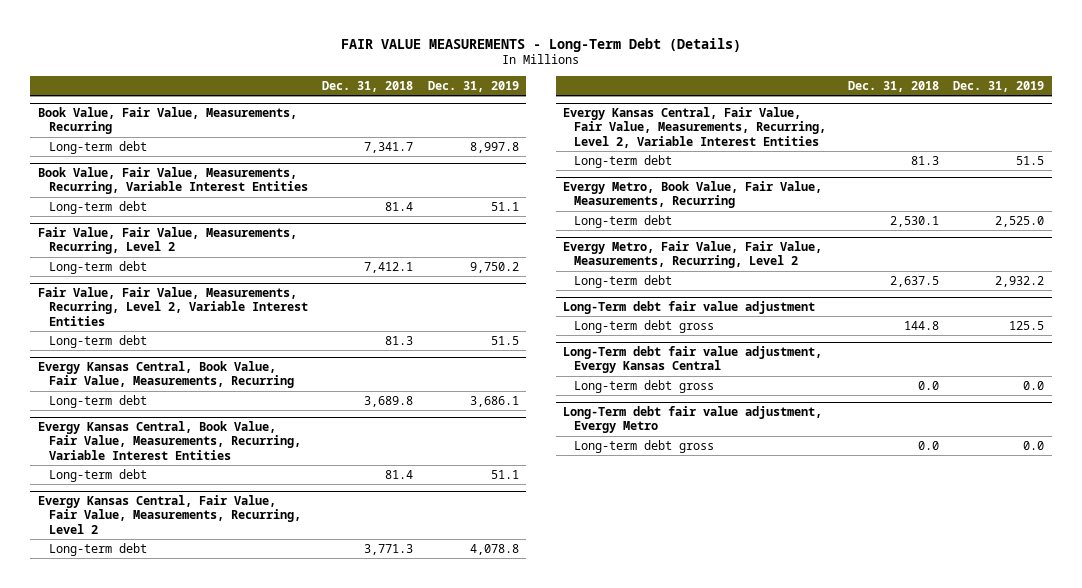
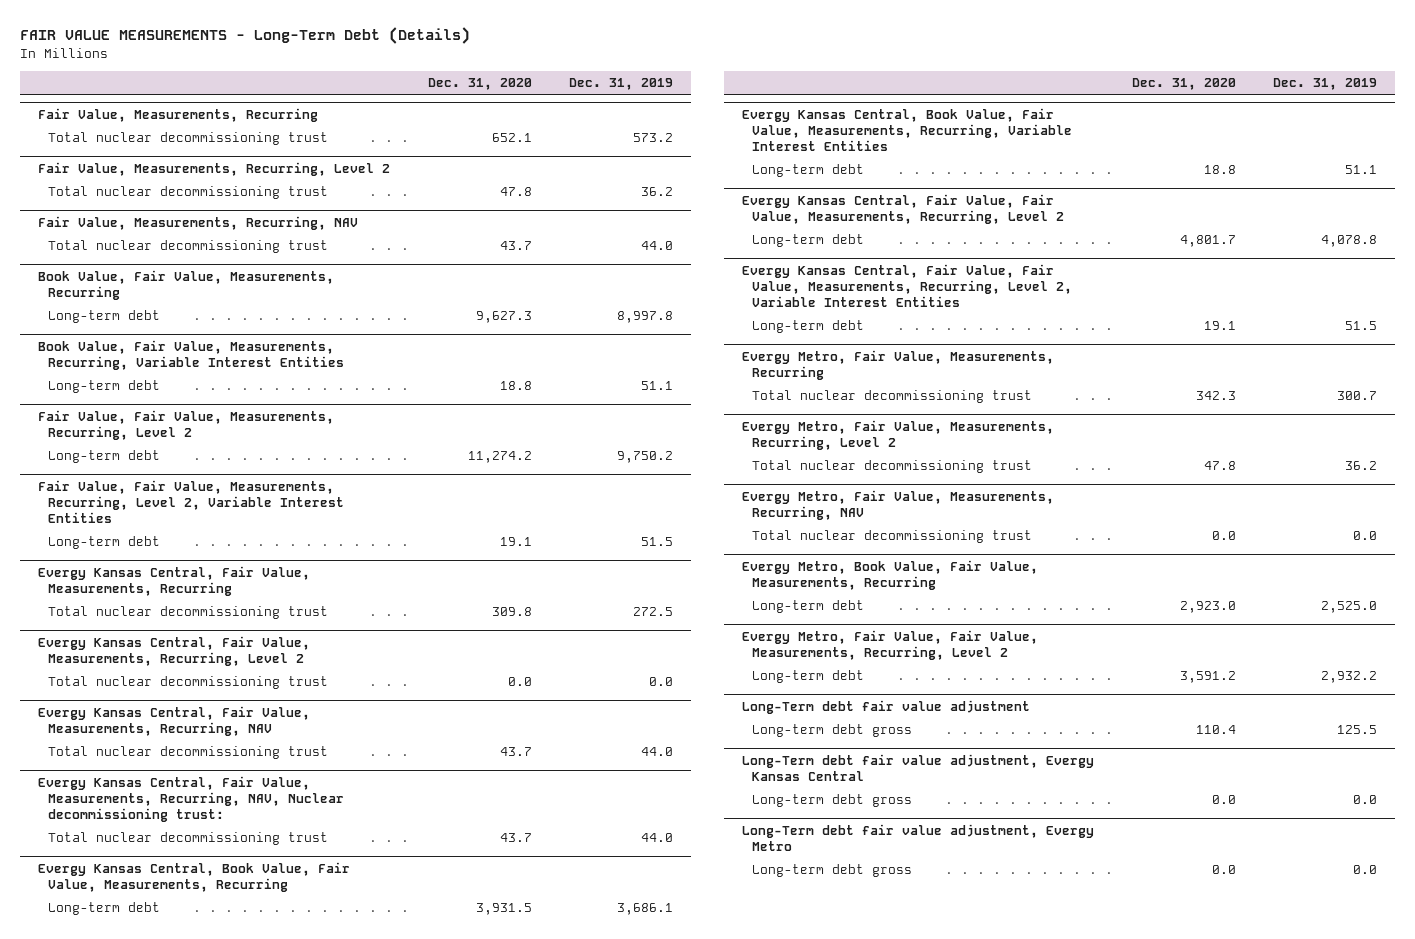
- | Dec. 31, 2018 | Dec. 31, 2019
+ | Dec. 31, 2020 | Dec. 31, 2019
+ Fair Value, Measurements, Recurring
+ Total nuclear decommissioning trust | 652.1 | 573.2
+ Fair Value, Measurements, Recurring, Level 2
+ Total nuclear decommissioning trust | 47.8 | 36.2
+ Fair Value, Measurements, Recurring, NAV
+ Total nuclear decommissioning trust | 43.7 | 44.0
+ Evergy Kansas Central, Fair Value, Measurements, Recurring
+ Total nuclear decommissioning trust | 309.8 | 272.5
+ Evergy Kansas Central, Fair Value, Measurements, Recurring, Level 2
+ Total nuclear decommissioning trust | 0.0 | 0.0
+ Evergy Kansas Central, Fair Value, Measurements, Recurring, NAV
+ Total nuclear decommissioning trust | 43.7 | 44.0
+ Evergy Kansas Central, Fair Value, Measurements, Recurring, NAV, Nuclear decommissioning trust:
+ Total nuclear decommissioning trust | 43.7 | 44.0
+ Evergy Metro, Fair Value, Measurements, Recurring
+ Total nuclear decommissioning trust | 342.3 | 300.7
+ Evergy Metro, Fair Value, Measurements, Recurring, Level 2
+ Total nuclear decommissioning trust | 47.8 | 36.2
+ Evergy Metro, Fair Value, Measurements, Recurring, NAV
+ Total nuclear decommissioning trust | 0.0 | 0.0

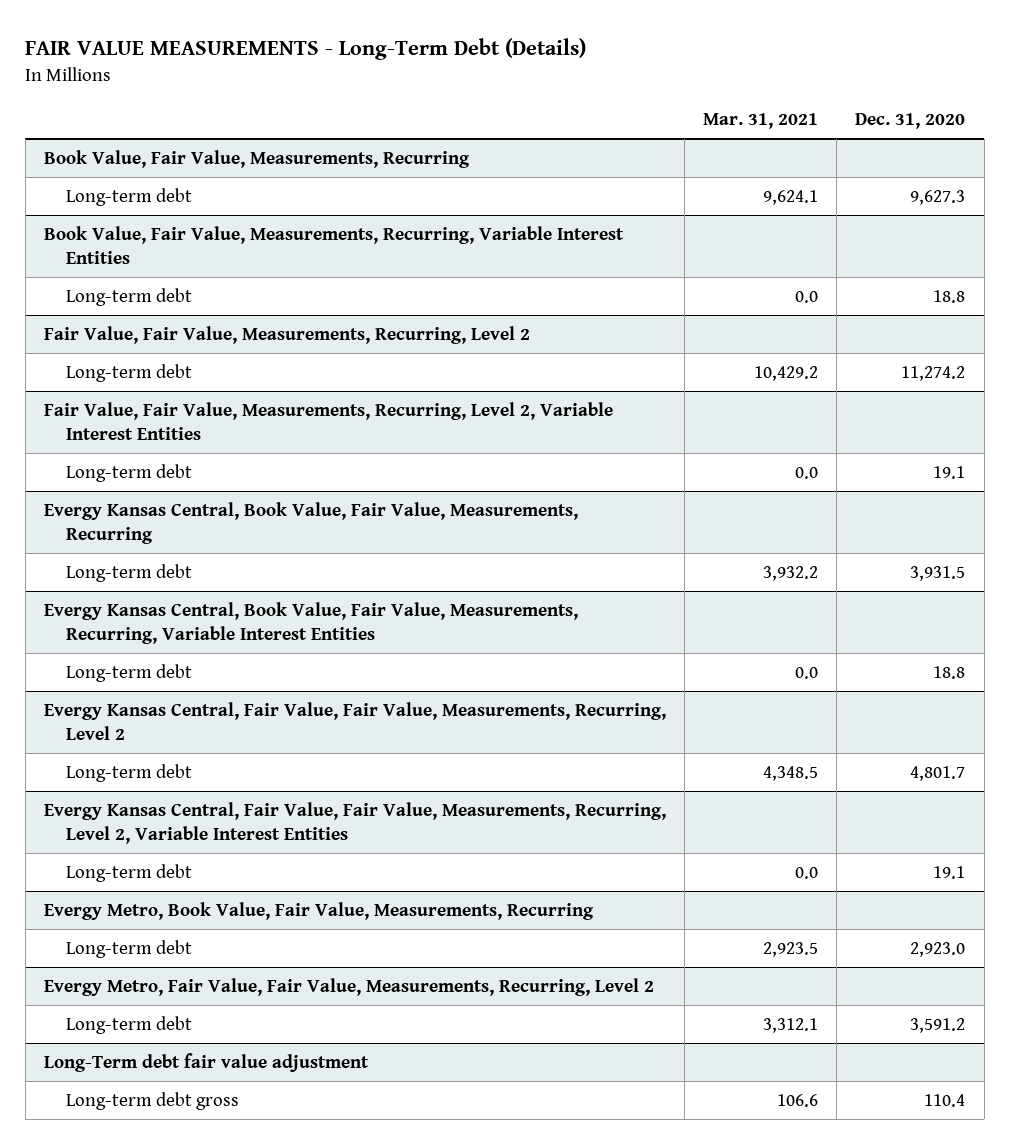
- | Dec. 31, 2020 | Dec. 31, 2019
+ | Mar. 31, 2021 | Dec. 31, 2020
- Fair Value, Measurements, Recurring
- Total nuclear decommissioning trust | 652.1 | 573.2
- Fair Value, Measurements, Recurring, Level 2
- Total nuclear decommissioning trust | 47.8 | 36.2
- Fair Value, Measurements, Recurring, NAV
- Total nuclear decommissioning trust | 43.7 | 44.0
- Evergy Kansas Central, Fair Value, Measurements, Recurring
- Total nuclear decommissioning trust | 309.8 | 272.5
- Evergy Kansas Central, Fair Value, Measurements, Recurring, Level 2
- Total nuclear decommissioning trust | 0.0 | 0.0
- Evergy Kansas Central, Fair Value, Measurements, Recurring, NAV
- Total nuclear decommissioning trust | 43.7 | 44.0
- Evergy Kansas Central, Fair Value, Measurements, Recurring, NAV, Nuclear decommissioning trust:
- Total nuclear decommissioning trust | 43.7 | 44.0
- Evergy Metro, Fair Value, Measurements, Recurring
- Total nuclear decommissioning trust | 342.3 | 300.7
- Evergy Metro, Fair Value, Measurements, Recurring, Level 2
- Total nuclear decommissioning trust | 47.8 | 36.2
- Evergy Metro, Fair Value, Measurements, Recurring, NAV
- Total nuclear decommissioning trust | 0.0 | 0.0
- Long-Term debt fair value adjustment, Evergy Kansas Central
- Long-term debt gross | 0.0 | 0.0
- Long-Term debt fair value adjustment, Evergy Metro
- Long-term debt gross | 0.0 | 0.0

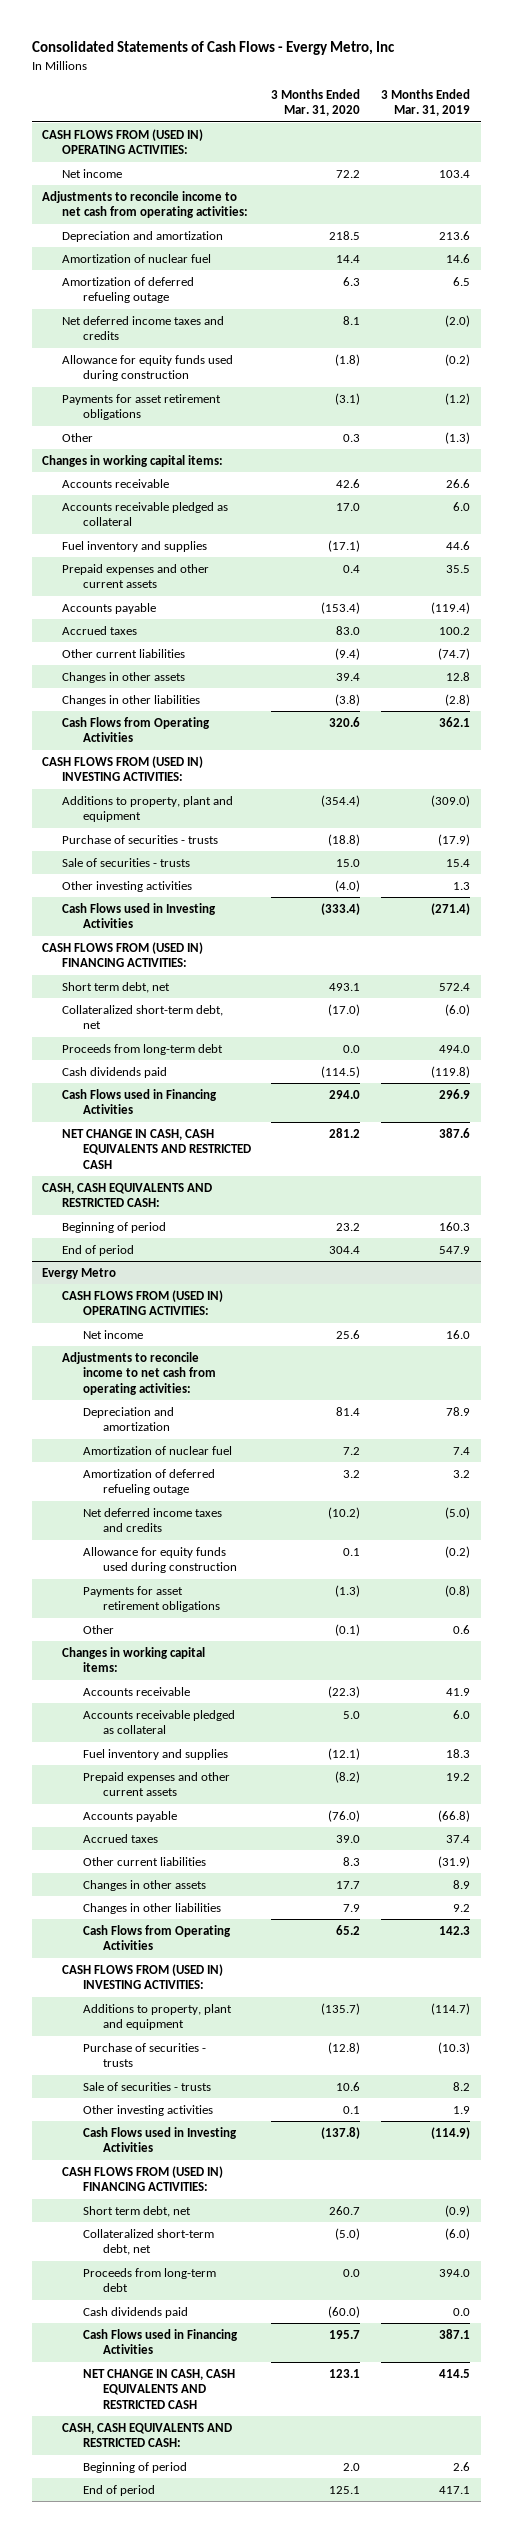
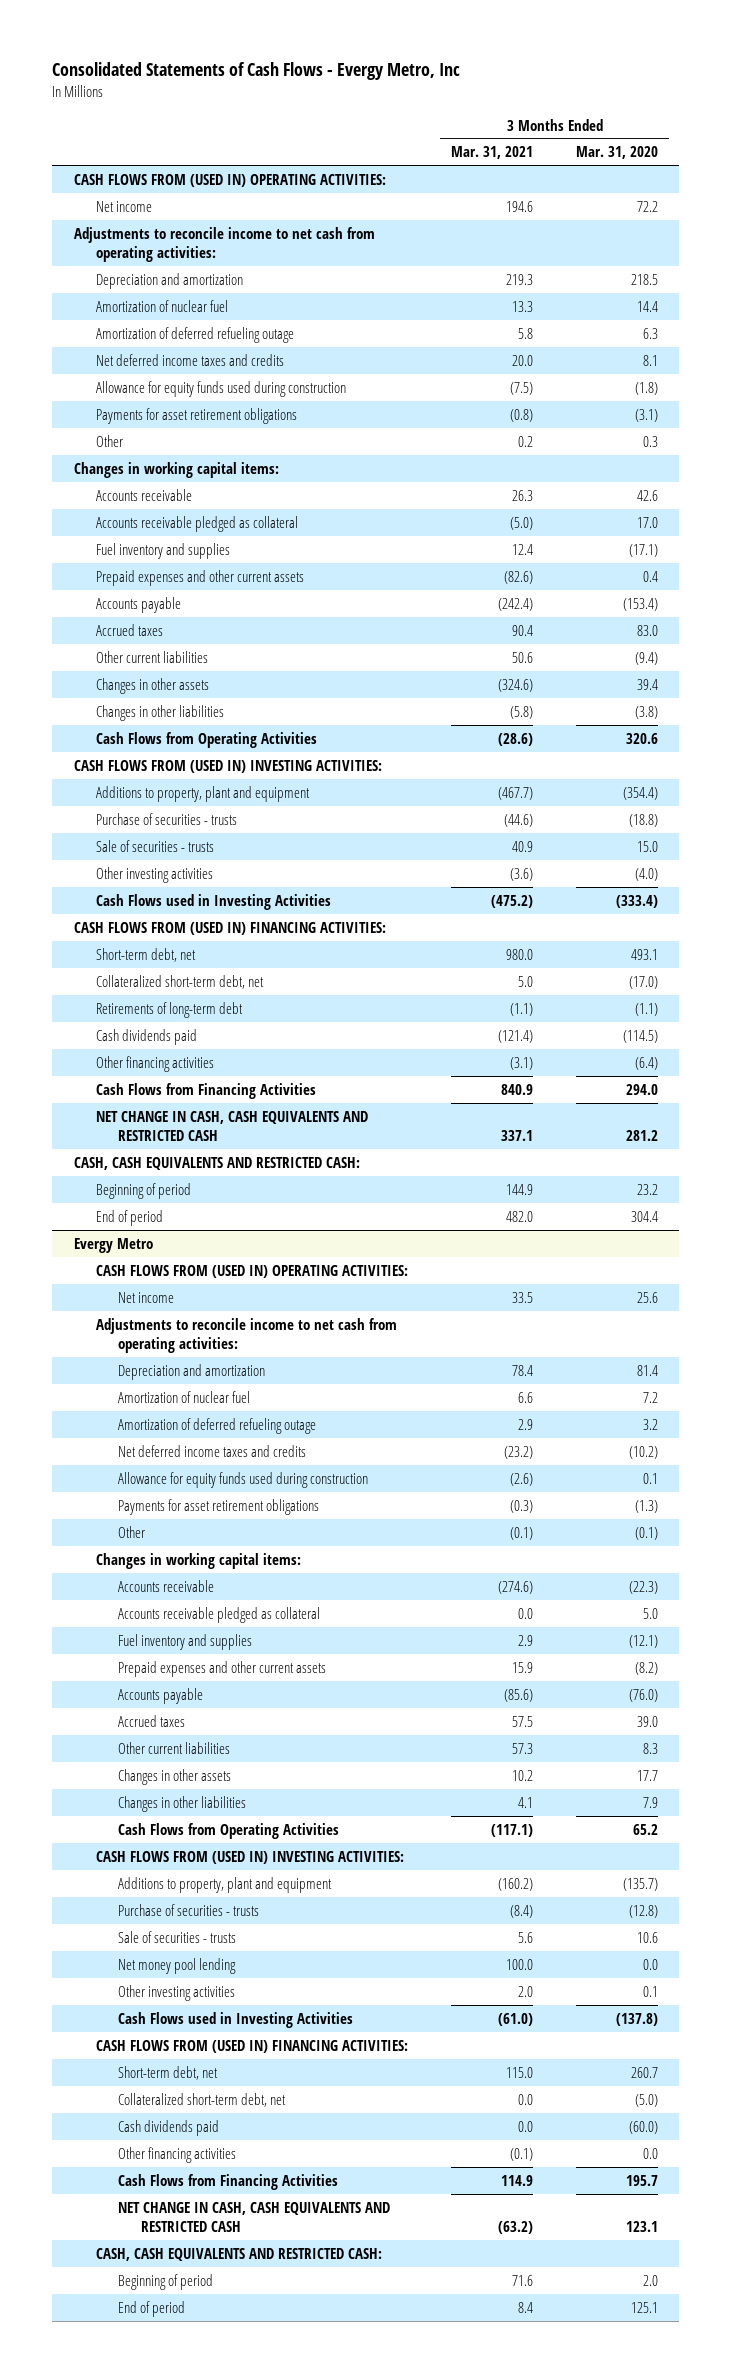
- | 3 Months Ended Mar. 31, 2020 | 3 Months Ended Mar. 31, 2019
+ | 3 Months Ended Mar. 31, 2021 | 3 Months Ended Mar. 31, 2020
- Short term debt, net | 493.1 | 572.4
+ Short-term debt, net | 980.0 | 493.1
- Proceeds from long-term debt | 0.0 | 494.0
+ Retirements of long-term debt | (1.1) | (1.1)
- Cash Flows used in Financing Activities | 294.0 | 296.9
+ Other financing activities | (3.1) | (6.4)
+ Cash Flows from Financing Activities | 840.9 | 294.0
@ Evergy Metro
+ Net money pool lending | 100.0 | 0.0
- Short term debt, net | 260.7 | (0.9)
+ Short-term debt, net | 115.0 | 260.7
- Proceeds from long-term debt | 0.0 | 394.0
- Cash Flows used in Financing Activities | 195.7 | 387.1
+ Other financing activities | (0.1) | 0.0
+ Cash Flows from Financing Activities | 114.9 | 195.7

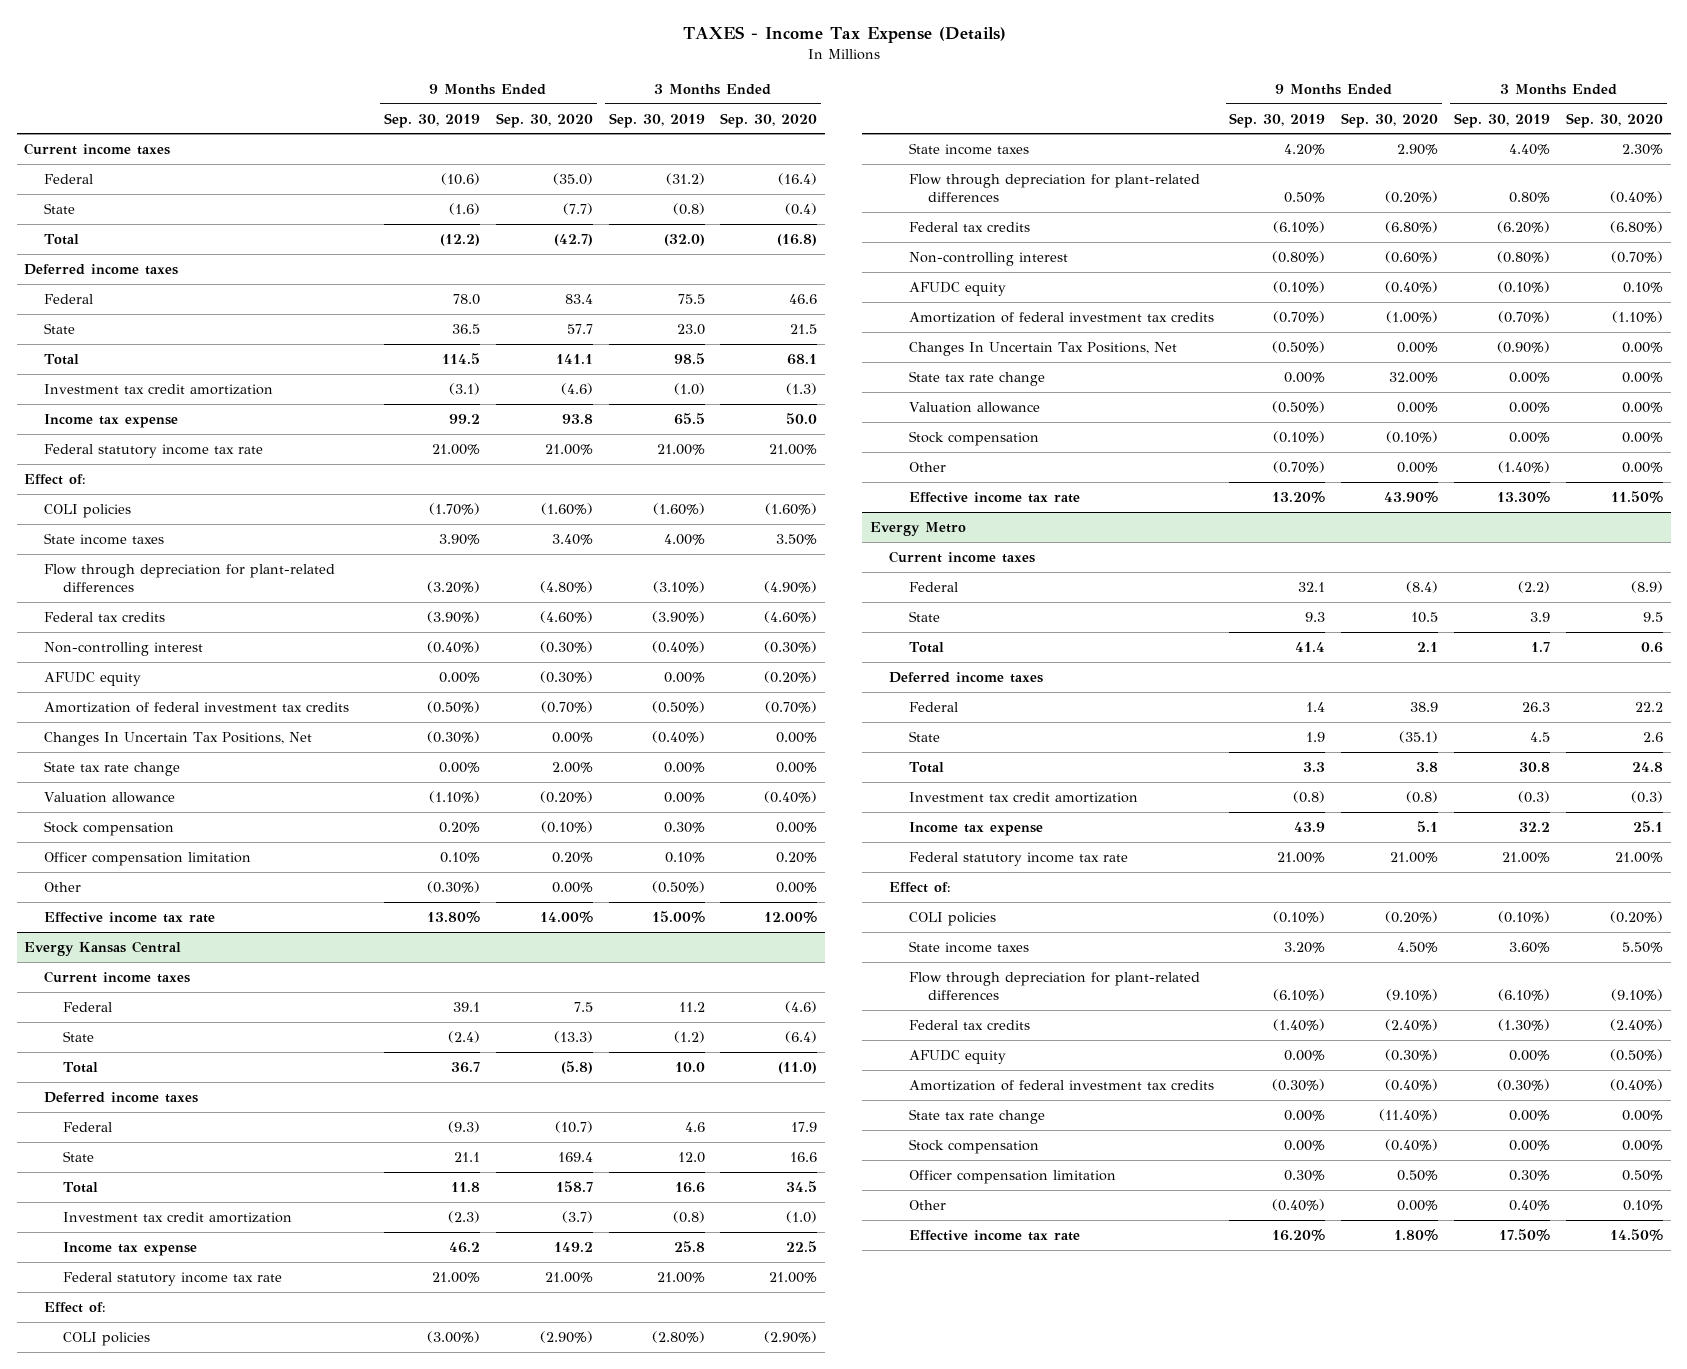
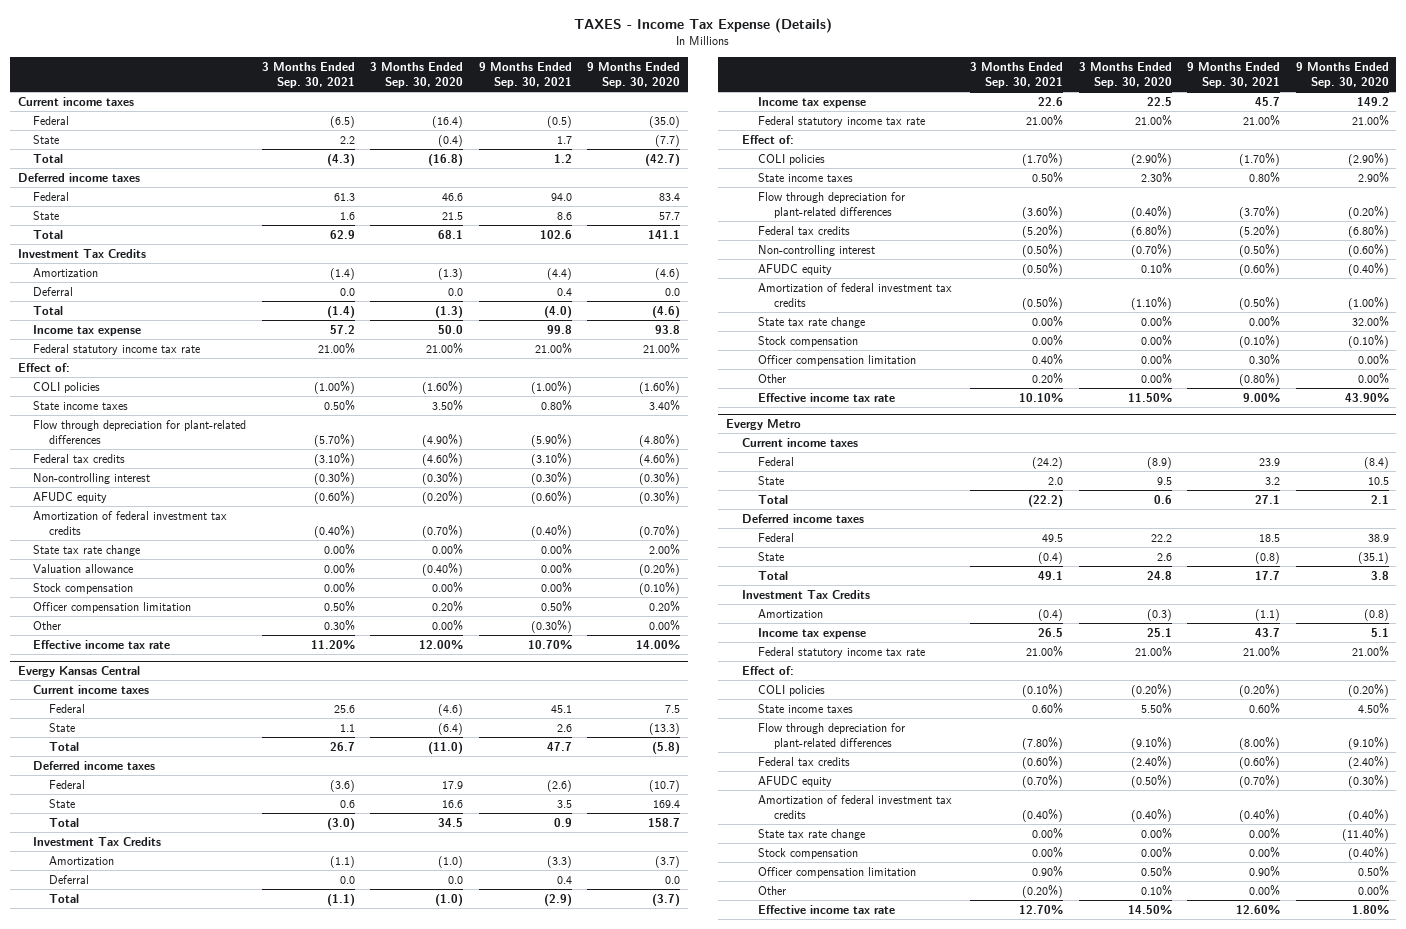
- | 9 Months Ended Sep. 30, 2019 | 9 Months Ended Sep. 30, 2020 | 3 Months Ended Sep. 30, 2019 | 3 Months Ended Sep. 30, 2020
+ | 3 Months Ended Sep. 30, 2021 | 3 Months Ended Sep. 30, 2020 | 9 Months Ended Sep. 30, 2021 | 9 Months Ended Sep. 30, 2020
- Investment tax credit amortization | (3.1) | (4.6) | (1.0) | (1.3)
+ Investment Tax Credits
+ Amortization | (1.4) | (1.3) | (4.4) | (4.6)
+ Deferral | 0.0 | 0.0 | 0.4 | 0.0
+ Total | (1.4) | (1.3) | (4.0) | (4.6)
- Changes In Uncertain Tax Positions, Net | (0.30%) | 0.00% | (0.40%) | 0.00%
@ Evergy Kansas Central
- Investment tax credit amortization | (2.3) | (3.7) | (0.8) | (1.0)
+ Investment Tax Credits
+ Amortization | (1.1) | (1.0) | (3.3) | (3.7)
+ Deferral | 0.0 | 0.0 | 0.4 | 0.0
+ Total | (1.1) | (1.0) | (2.9) | (3.7)
- Changes In Uncertain Tax Positions, Net | (0.50%) | 0.00% | (0.90%) | 0.00%
- Valuation allowance | (0.50%) | 0.00% | 0.00% | 0.00%
+ Officer compensation limitation | 0.40% | 0.00% | 0.30% | 0.00%
@ Evergy Metro
- Investment tax credit amortization | (0.8) | (0.8) | (0.3) | (0.3)
+ Investment Tax Credits
+ Amortization | (0.4) | (0.3) | (1.1) | (0.8)

